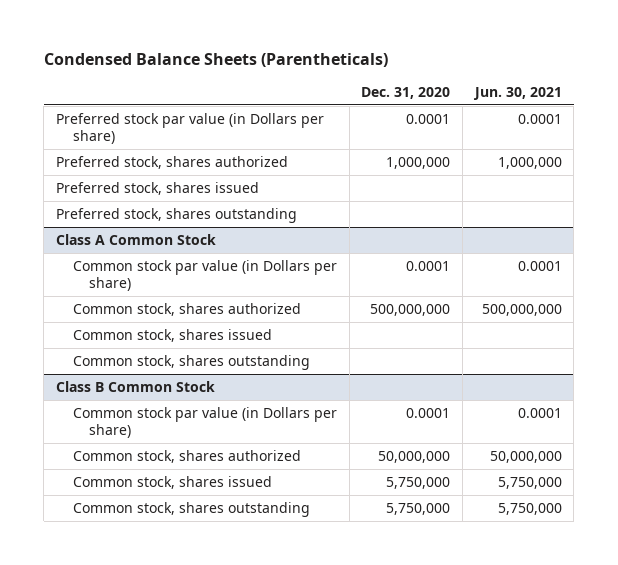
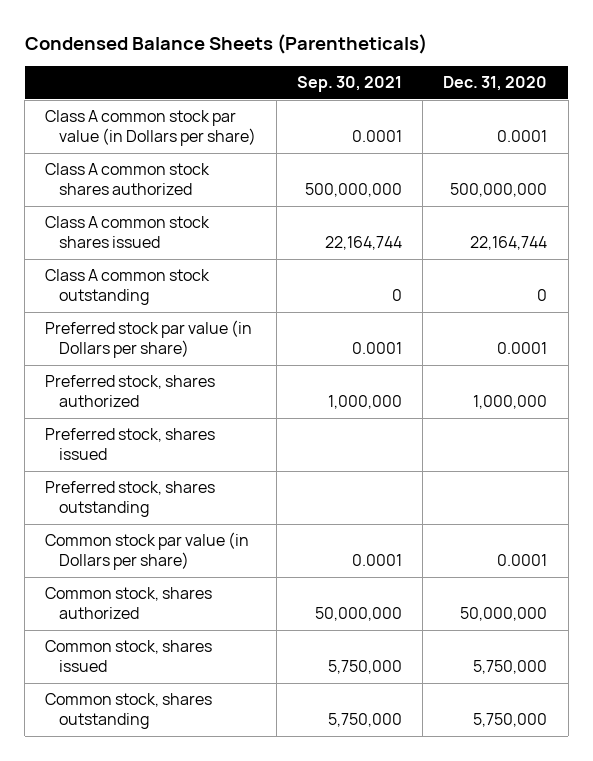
- | Dec. 31, 2020 | Jun. 30, 2021
+ | Sep. 30, 2021 | Dec. 31, 2020
+ Class A common stock par value (in Dollars per share) | 0.0001 | 0.0001
+ Class A common stock shares authorized | 500,000,000 | 500,000,000
+ Class A common stock shares issued | 22,164,744 | 22,164,744
+ Class A common stock outstanding | 0 | 0
- Class A Common Stock
- Common stock, shares authorized | 500,000,000 | 500,000,000
- Common stock, shares issued
- Common stock, shares outstanding
- Class B Common Stock
- Common stock par value (in Dollars per share) | 0.0001 | 0.0001

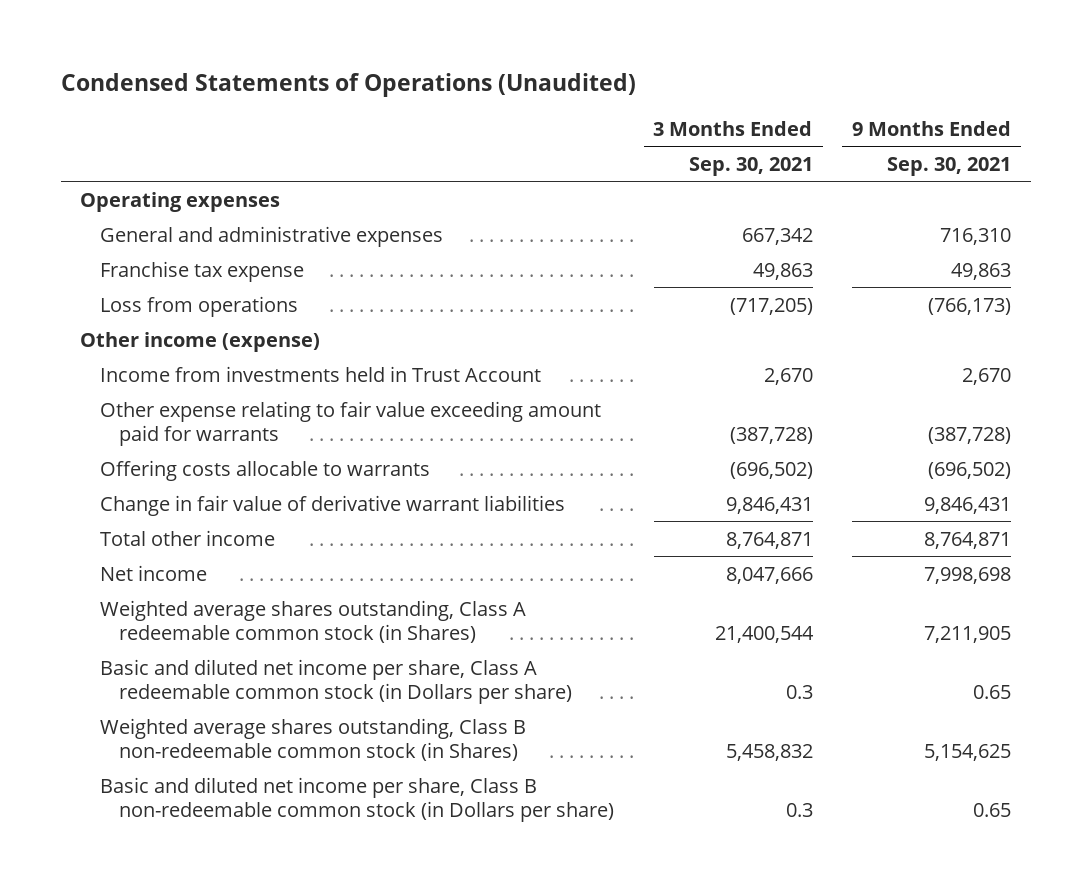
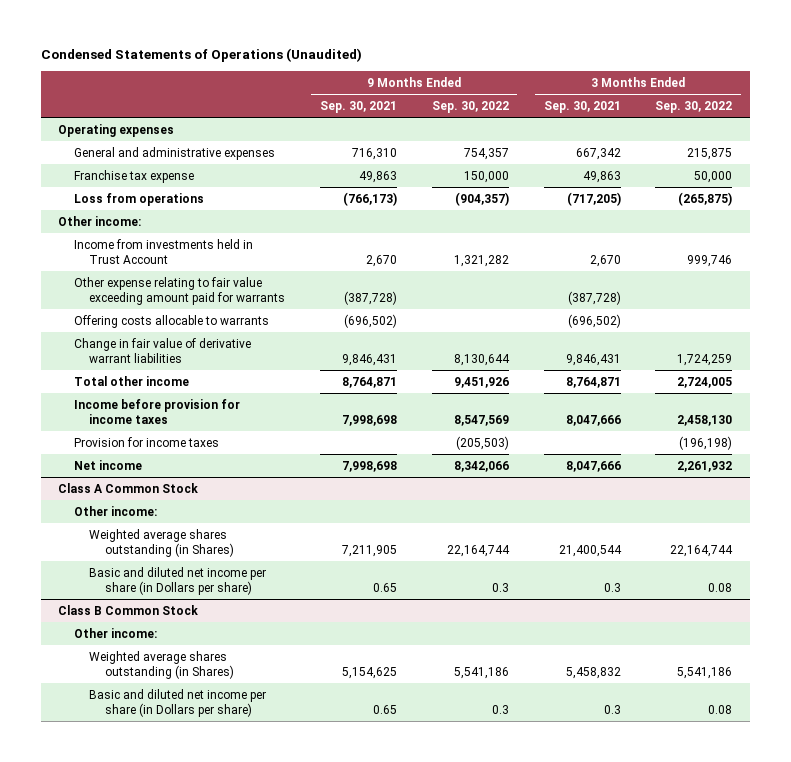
- | 3 Months Ended Sep. 30, 2021 | 9 Months Ended Sep. 30, 2021
+ | 9 Months Ended Sep. 30, 2021 | 9 Months Ended Sep. 30, 2022 | 3 Months Ended Sep. 30, 2021 | 3 Months Ended Sep. 30, 2022
- Other income (expense)
+ Other income:
+ Income before provision for income taxes | 7,998,698 | 8,547,569 | 8,047,666 | 2,458,130
+ Provision for income taxes | | (205,503) | | (196,198)
- Weighted average shares outstanding, Class A redeemable common stock (in Shares) | 21,400,544 | 7,211,905
- Basic and diluted net income per share, Class A redeemable common stock (in Dollars per share) | 0.3 | 0.65
- Weighted average shares outstanding, Class B non-redeemable common stock (in Shares) | 5,458,832 | 5,154,625
- Basic and diluted net income per share, Class B non-redeemable common stock (in Dollars per share) | 0.3 | 0.65
+ Class A Common Stock
+ Other income:
+ Weighted average shares outstanding (in Shares) | 7,211,905 | 22,164,744 | 21,400,544 | 22,164,744
+ Basic and diluted net income per share (in Dollars per share) | 0.65 | 0.3 | 0.3 | 0.08
+ Class B Common Stock
+ Other income:
+ Weighted average shares outstanding (in Shares) | 5,154,625 | 5,541,186 | 5,458,832 | 5,541,186
+ Basic and diluted net income per share (in Dollars per share) | 0.65 | 0.3 | 0.3 | 0.08

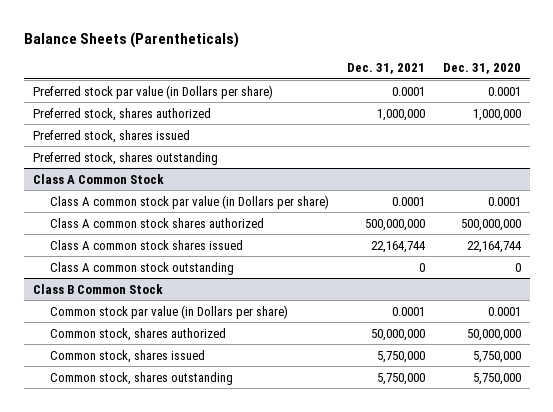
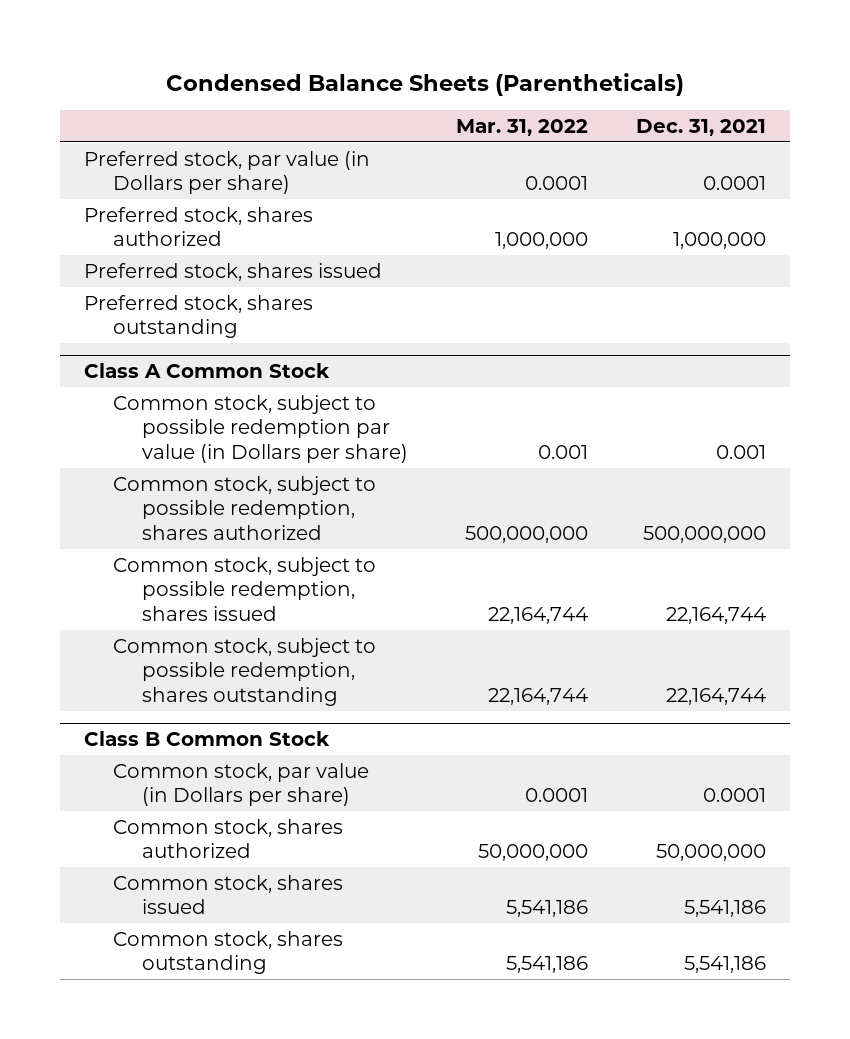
- Balance Sheets (Parentheticals)
+ Condensed Balance Sheets (Parentheticals)
- | Dec. 31, 2021 | Dec. 31, 2020
+ | Mar. 31, 2022 | Dec. 31, 2021
- Preferred stock par value (in Dollars per share) | 0.0001 | 0.0001
+ Preferred stock, par value (in Dollars per share) | 0.0001 | 0.0001
@ Class A Common Stock
- Class A common stock par value (in Dollars per share) | 0.0001 | 0.0001
- Class A common stock shares authorized | 500,000,000 | 500,000,000
- Class A common stock shares issued | 22,164,744 | 22,164,744
- Class A common stock outstanding | 0 | 0
+ Common stock, subject to possible redemption par value (in Dollars per share) | 0.001 | 0.001
+ Common stock, subject to possible redemption, shares authorized | 500,000,000 | 500,000,000
+ Common stock, subject to possible redemption, shares issued | 22,164,744 | 22,164,744
+ Common stock, subject to possible redemption, shares outstanding | 22,164,744 | 22,164,744
@ Class B Common Stock
- Common stock par value (in Dollars per share) | 0.0001 | 0.0001
+ Common stock, par value (in Dollars per share) | 0.0001 | 0.0001
- Common stock, shares issued | 5,750,000 | 5,750,000
- Common stock, shares outstanding | 5,750,000 | 5,750,000
+ Common stock, shares issued | 5,541,186 | 5,541,186
+ Common stock, shares outstanding | 5,541,186 | 5,541,186

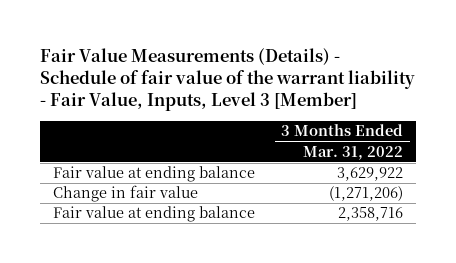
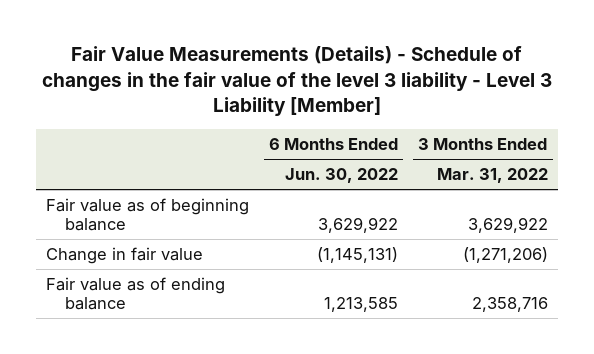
- Fair Value Measurements (Details) - Schedule of fair value of the warrant liability - Fair Value, Inputs, Level 3 [Member]
+ Fair Value Measurements (Details) - Schedule of changes in the fair value of the level 3 liability - Level 3 Liability [Member]
- | 3 Months Ended Mar. 31, 2022
+ | 6 Months Ended Jun. 30, 2022 | 3 Months Ended Mar. 31, 2022
- Fair value at ending balance | 3,629,922
+ Fair value as of beginning balance | 3,629,922 | 3,629,922
- Fair value at ending balance | 2,358,716
+ Fair value as of ending balance | 1,213,585 | 2,358,716

